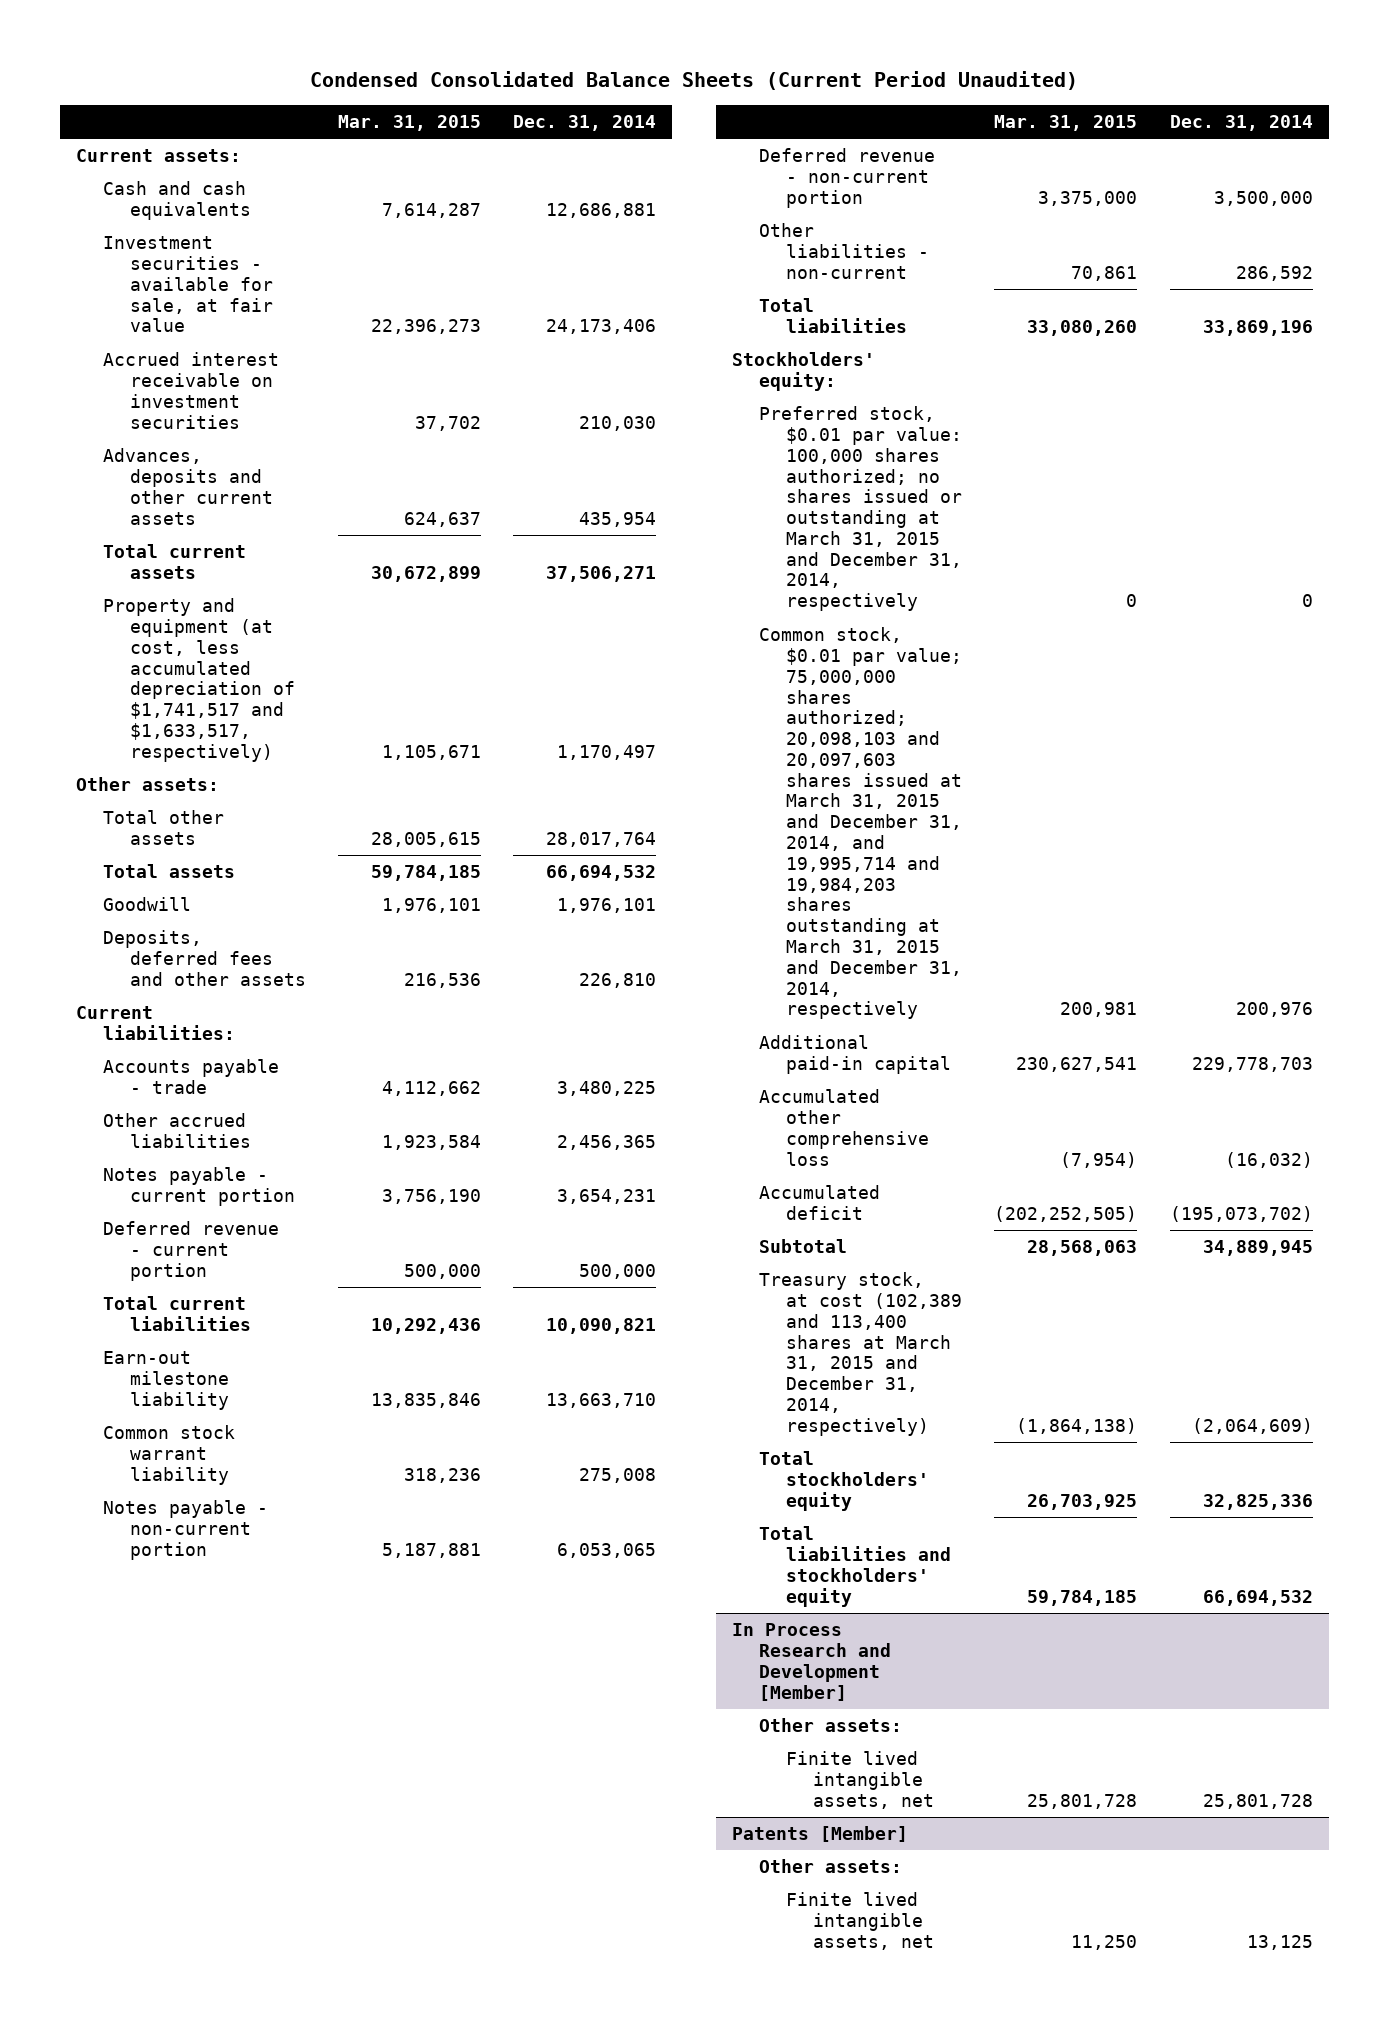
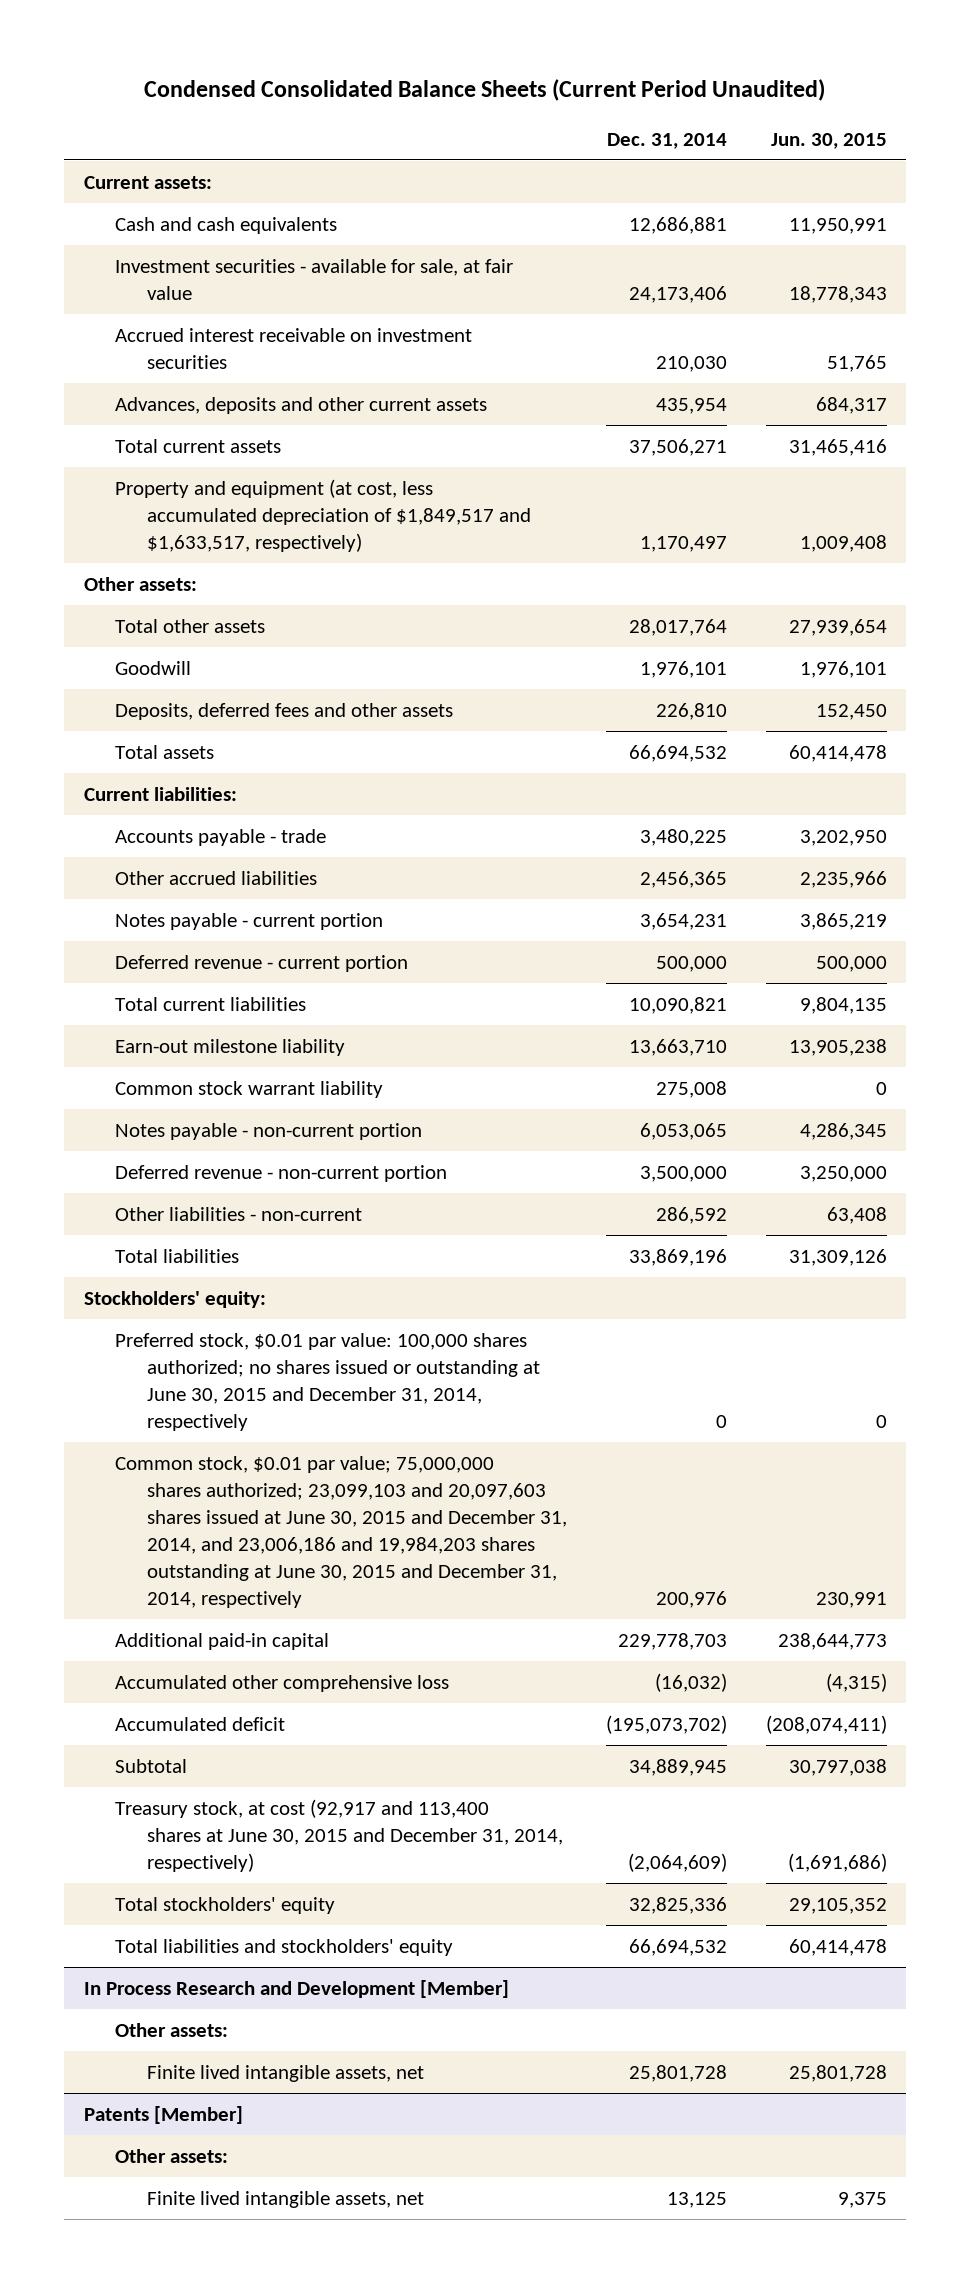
- | Mar. 31, 2015 | Dec. 31, 2014
+ | Dec. 31, 2014 | Jun. 30, 2015
- Property and equipment (at cost, less accumulated depreciation of $1,741,517 and $1,633,517, respectively) | 1,105,671 | 1,170,497
+ Property and equipment (at cost, less accumulated depreciation of $1,849,517 and $1,633,517, respectively) | 1,170,497 | 1,009,408
moved down: Total assets | 66,694,532 | 60,414,478
- Preferred stock, $0.01 par value: 100,000 shares authorized; no shares issued or outstanding at March 31, 2015 and December 31, 2014, respectively | 0 | 0
- Common stock, $0.01 par value; 75,000,000 shares authorized; 20,098,103 and 20,097,603 shares issued at March 31, 2015 and December 31, 2014, and 19,995,714 and 19,984,203 shares outstanding at March 31, 2015 and December 31, 2014, respectively | 200,981 | 200,976
+ Preferred stock, $0.01 par value: 100,000 shares authorized; no shares issued or outstanding at June 30, 2015 and December 31, 2014, respectively | 0 | 0
+ Common stock, $0.01 par value; 75,000,000 shares authorized; 23,099,103 and 20,097,603 shares issued at June 30, 2015 and December 31, 2014, and 23,006,186 and 19,984,203 shares outstanding at June 30, 2015 and December 31, 2014, respectively | 200,976 | 230,991
- Treasury stock, at cost (102,389 and 113,400 shares at March 31, 2015 and December 31, 2014, respectively) | (1,864,138) | (2,064,609)
+ Treasury stock, at cost (92,917 and 113,400 shares at June 30, 2015 and December 31, 2014, respectively) | (2,064,609) | (1,691,686)

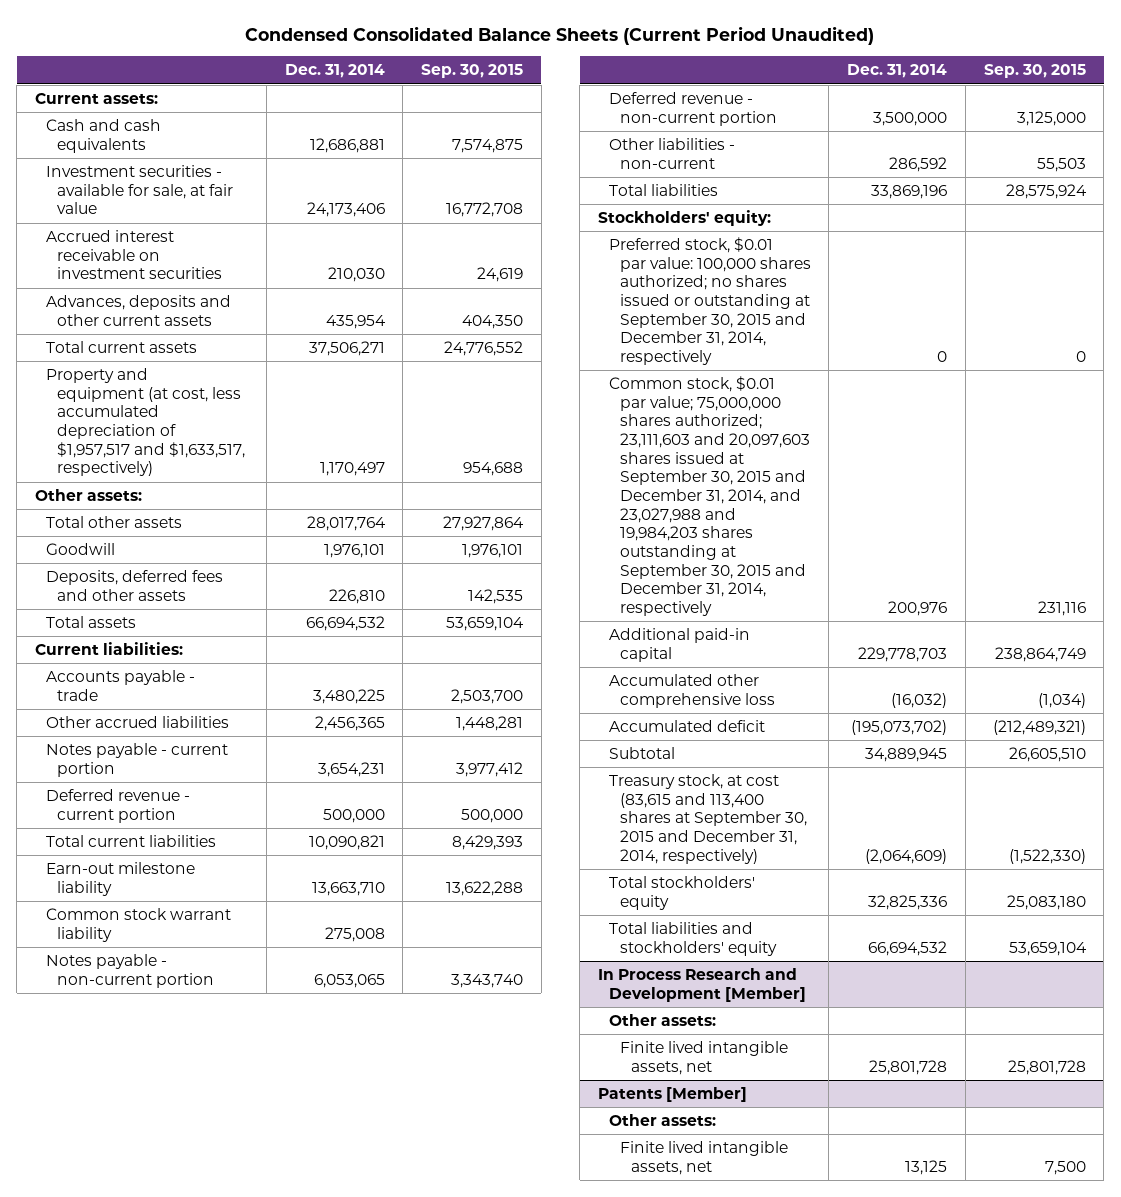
- | Dec. 31, 2014 | Jun. 30, 2015
+ | Dec. 31, 2014 | Sep. 30, 2015
- Property and equipment (at cost, less accumulated depreciation of $1,849,517 and $1,633,517, respectively) | 1,170,497 | 1,009,408
+ Property and equipment (at cost, less accumulated depreciation of $1,957,517 and $1,633,517, respectively) | 1,170,497 | 954,688
- Preferred stock, $0.01 par value: 100,000 shares authorized; no shares issued or outstanding at June 30, 2015 and December 31, 2014, respectively | 0 | 0
- Common stock, $0.01 par value; 75,000,000 shares authorized; 23,099,103 and 20,097,603 shares issued at June 30, 2015 and December 31, 2014, and 23,006,186 and 19,984,203 shares outstanding at June 30, 2015 and December 31, 2014, respectively | 200,976 | 230,991
+ Preferred stock, $0.01 par value: 100,000 shares authorized; no shares issued or outstanding at September 30, 2015 and December 31, 2014, respectively | 0 | 0
+ Common stock, $0.01 par value; 75,000,000 shares authorized; 23,111,603 and 20,097,603 shares issued at September 30, 2015 and December 31, 2014, and 23,027,988 and 19,984,203 shares outstanding at September 30, 2015 and December 31, 2014, respectively | 200,976 | 231,116
- Treasury stock, at cost (92,917 and 113,400 shares at June 30, 2015 and December 31, 2014, respectively) | (2,064,609) | (1,691,686)
+ Treasury stock, at cost (83,615 and 113,400 shares at September 30, 2015 and December 31, 2014, respectively) | (2,064,609) | (1,522,330)

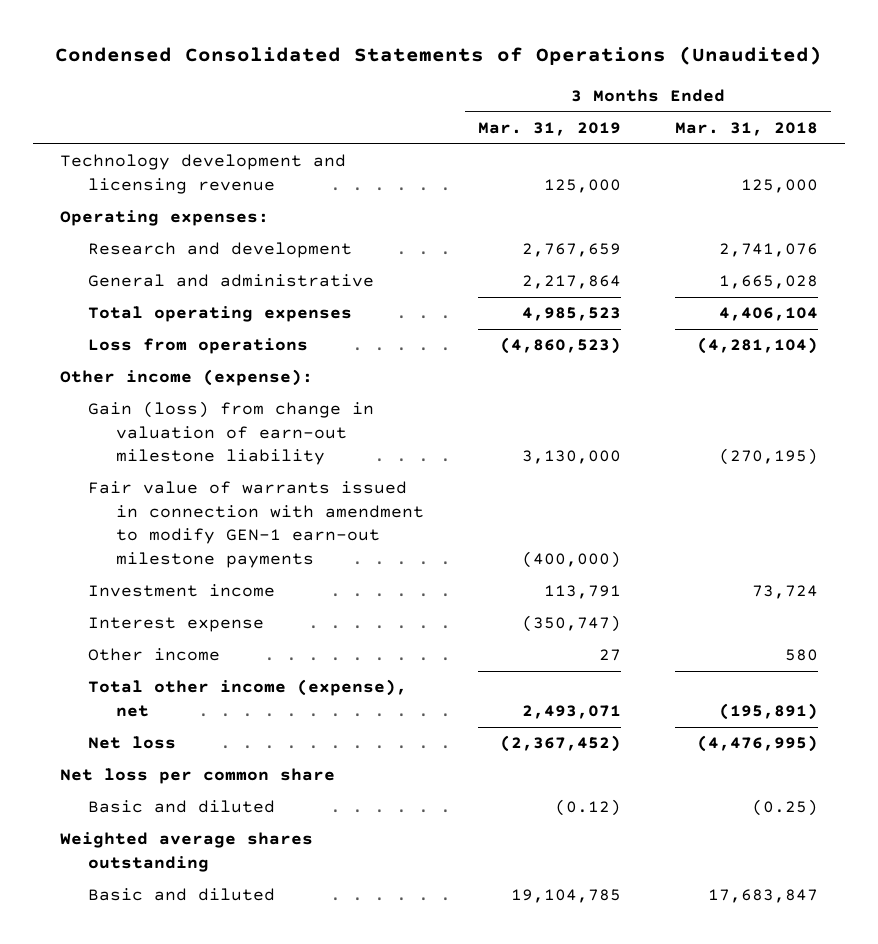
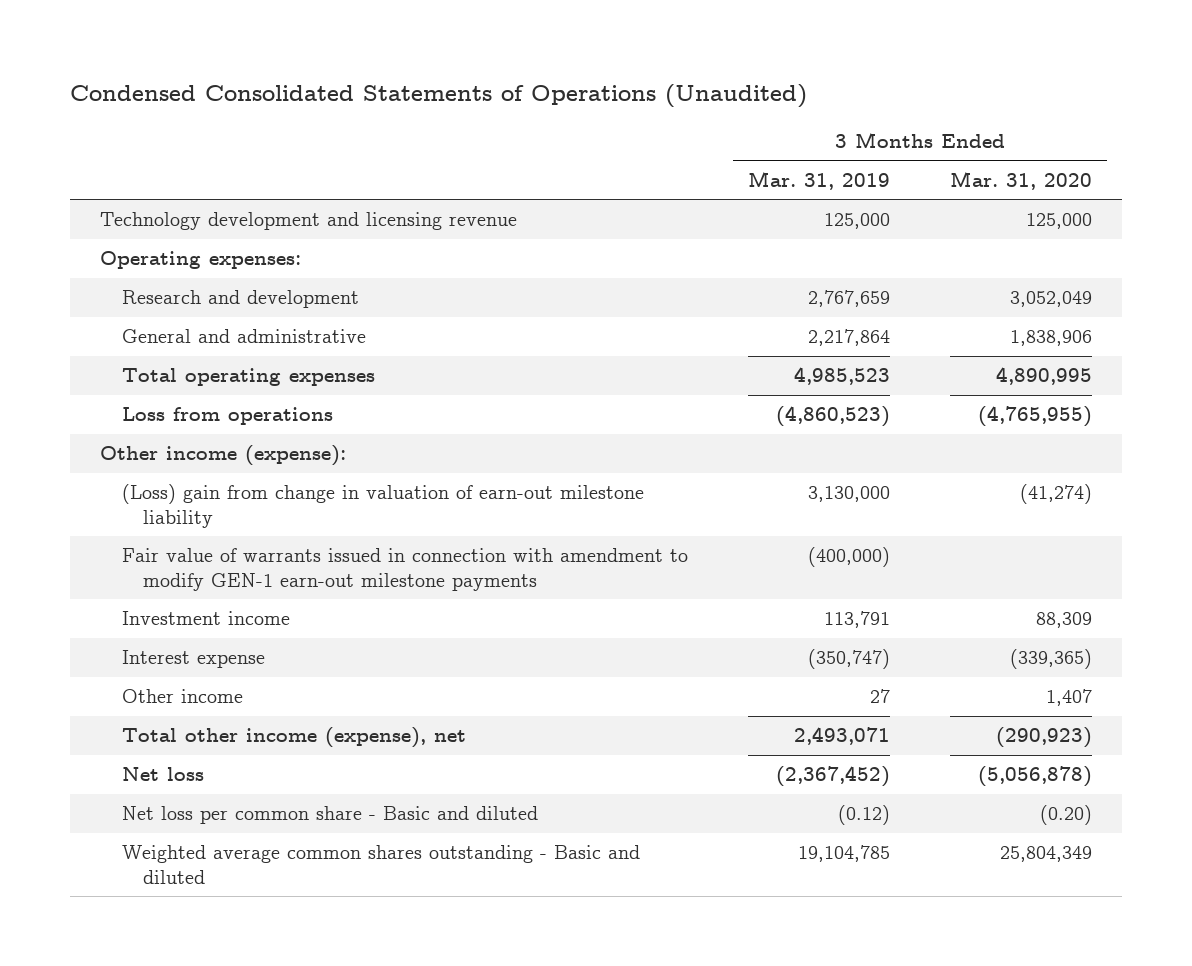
- | 3 Months Ended Mar. 31, 2019 | 3 Months Ended Mar. 31, 2018
+ | 3 Months Ended Mar. 31, 2019 | 3 Months Ended Mar. 31, 2020
- Gain (loss) from change in valuation of earn-out milestone liability | 3,130,000 | (270,195)
+ (Loss) gain from change in valuation of earn-out milestone liability | 3,130,000 | (41,274)
- Net loss per common share
- Basic and diluted | (0.12) | (0.25)
- Weighted average shares outstanding
- Basic and diluted | 19,104,785 | 17,683,847
+ Net loss per common share - Basic and diluted | (0.12) | (0.20)
+ Weighted average common shares outstanding - Basic and diluted | 19,104,785 | 25,804,349

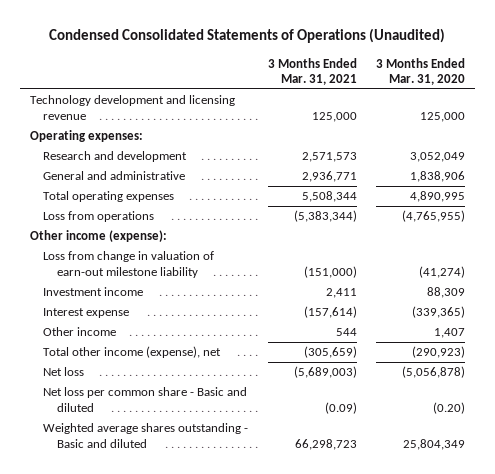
- | 3 Months Ended Mar. 31, 2019 | 3 Months Ended Mar. 31, 2020
+ | 3 Months Ended Mar. 31, 2021 | 3 Months Ended Mar. 31, 2020
- (Loss) gain from change in valuation of earn-out milestone liability | 3,130,000 | (41,274)
- Fair value of warrants issued in connection with amendment to modify GEN-1 earn-out milestone payments | (400,000) |
+ Loss from change in valuation of earn-out milestone liability | (151,000) | (41,274)
- Weighted average common shares outstanding - Basic and diluted | 19,104,785 | 25,804,349
+ Weighted average shares outstanding - Basic and diluted | 66,298,723 | 25,804,349

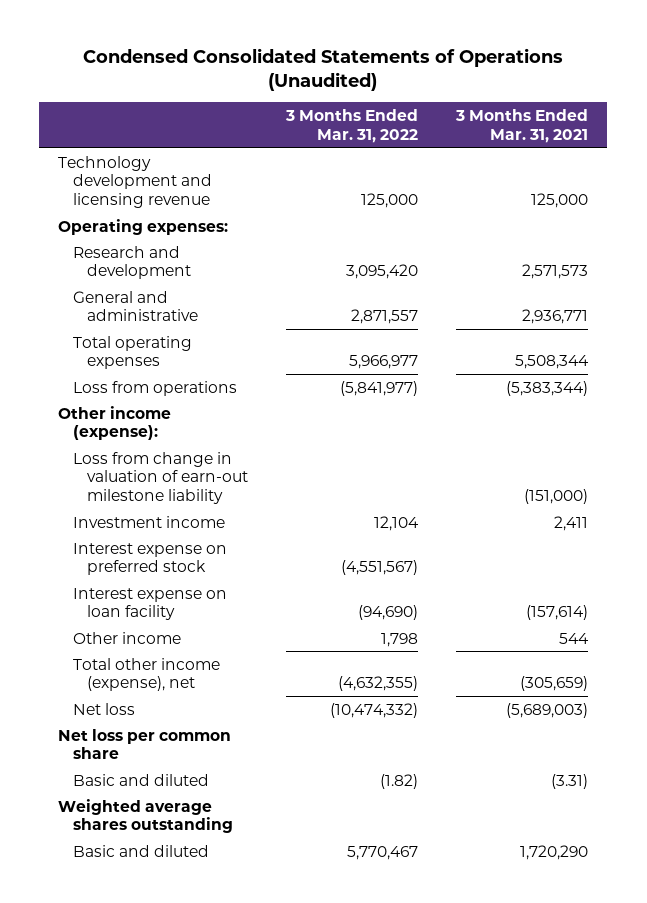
- | 3 Months Ended Mar. 31, 2021 | 3 Months Ended Mar. 31, 2020
+ | 3 Months Ended Mar. 31, 2022 | 3 Months Ended Mar. 31, 2021
- Interest expense | (157,614) | (339,365)
+ Interest expense on preferred stock | (4,551,567) |
+ Interest expense on loan facility | (94,690) | (157,614)
- Net loss per common share - Basic and diluted | (0.09) | (0.20)
- Weighted average shares outstanding - Basic and diluted | 66,298,723 | 25,804,349
+ Net loss per common share
+ Basic and diluted | (1.82) | (3.31)
+ Weighted average shares outstanding
+ Basic and diluted | 5,770,467 | 1,720,290

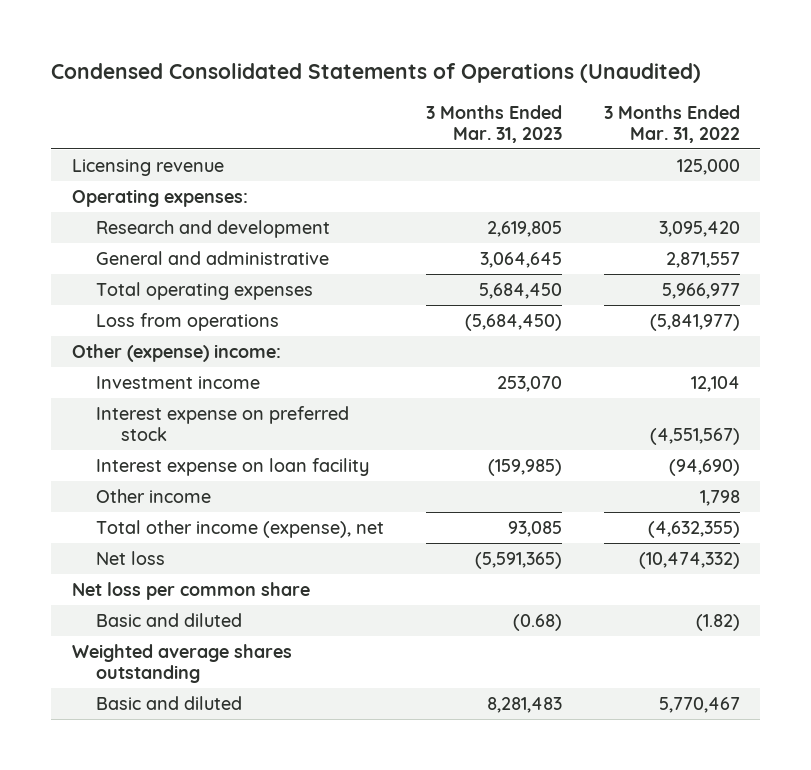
- | 3 Months Ended Mar. 31, 2022 | 3 Months Ended Mar. 31, 2021
+ | 3 Months Ended Mar. 31, 2023 | 3 Months Ended Mar. 31, 2022
- Technology development and licensing revenue | 125,000 | 125,000
+ Licensing revenue | | 125,000
- Other income (expense):
- Loss from change in valuation of earn-out milestone liability | | (151,000)
+ Other (expense) income:

